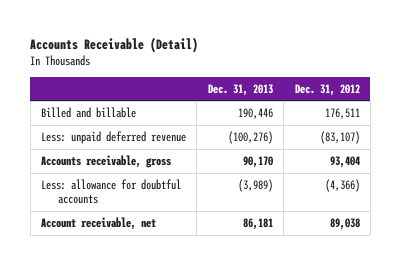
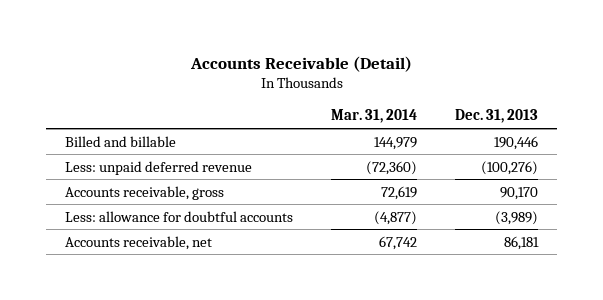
- | Dec. 31, 2013 | Dec. 31, 2012
+ | Mar. 31, 2014 | Dec. 31, 2013
- Account receivable, net | 86,181 | 89,038
+ Accounts receivable, net | 67,742 | 86,181

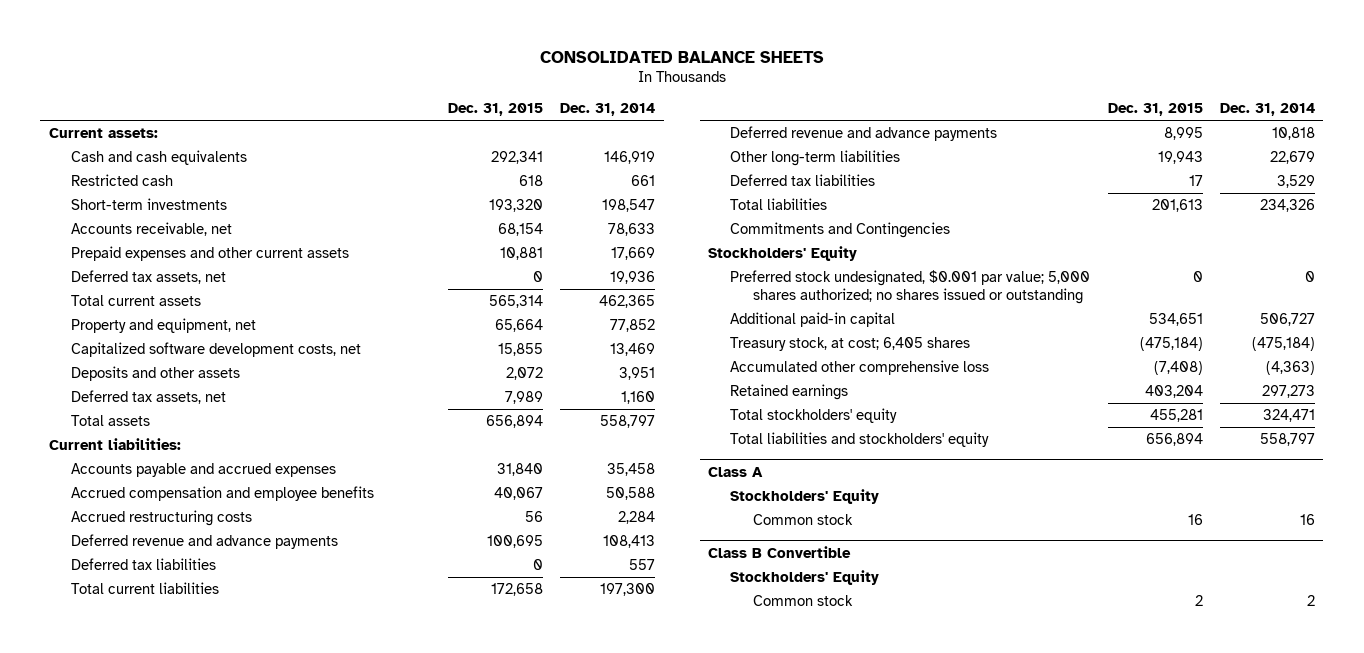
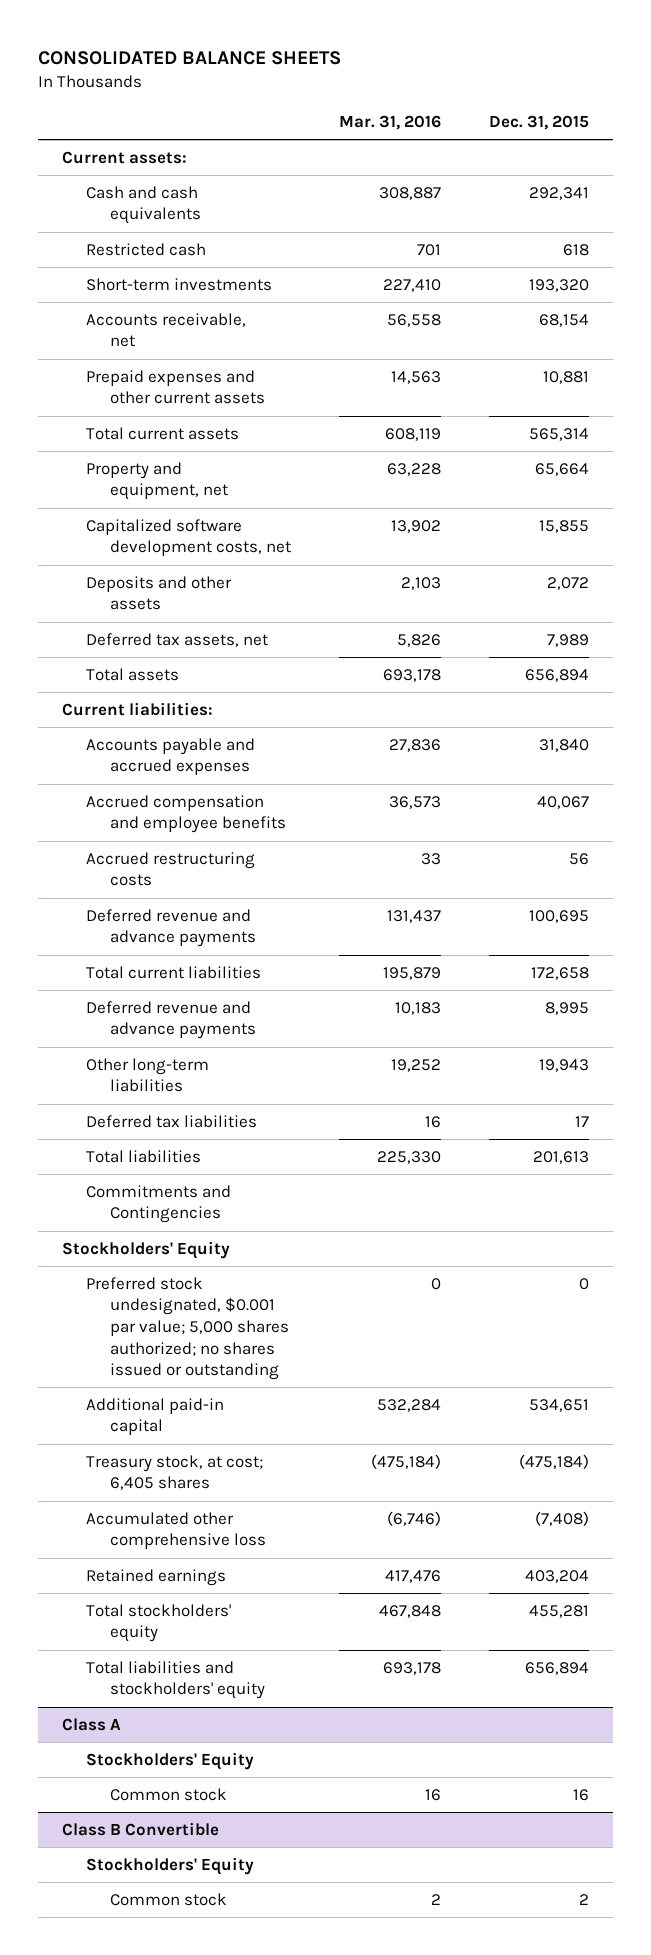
- | Dec. 31, 2015 | Dec. 31, 2014
+ | Mar. 31, 2016 | Dec. 31, 2015
- Deferred tax assets, net | 0 | 19,936
- Deferred tax liabilities | 0 | 557

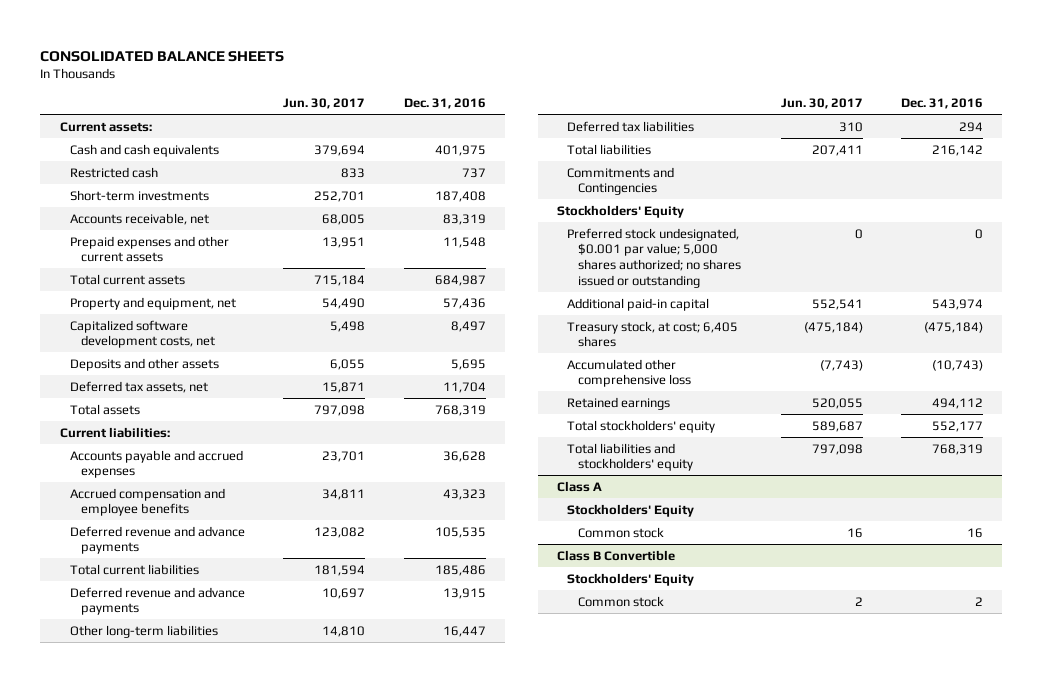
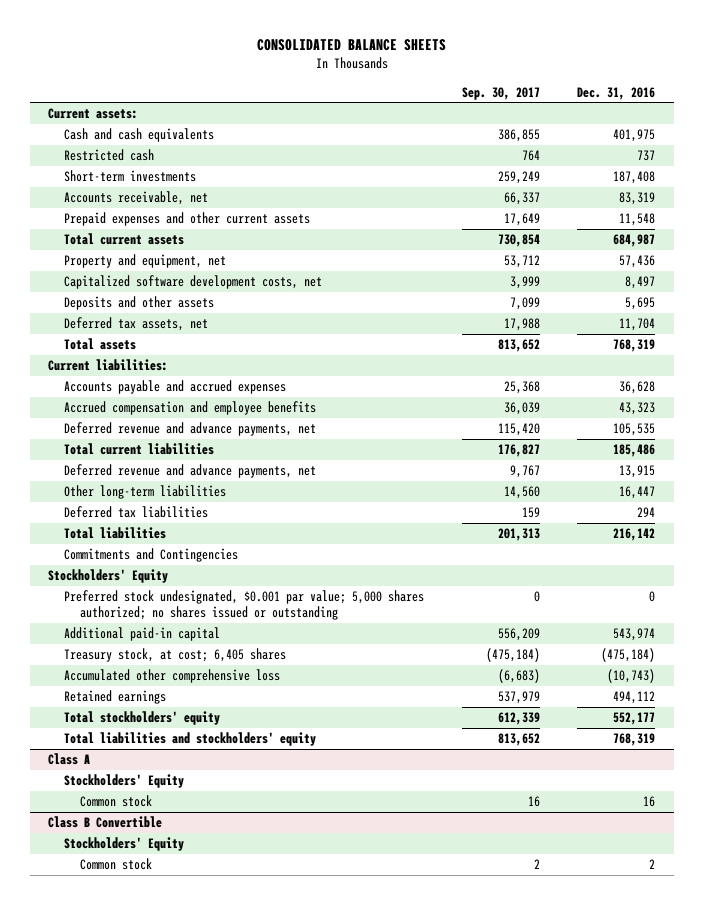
- | Jun. 30, 2017 | Dec. 31, 2016
+ | Sep. 30, 2017 | Dec. 31, 2016
- Deferred revenue and advance payments | 123,082 | 105,535
+ Deferred revenue and advance payments, net | 115,420 | 105,535
- Deferred revenue and advance payments | 10,697 | 13,915
+ Deferred revenue and advance payments, net | 9,767 | 13,915

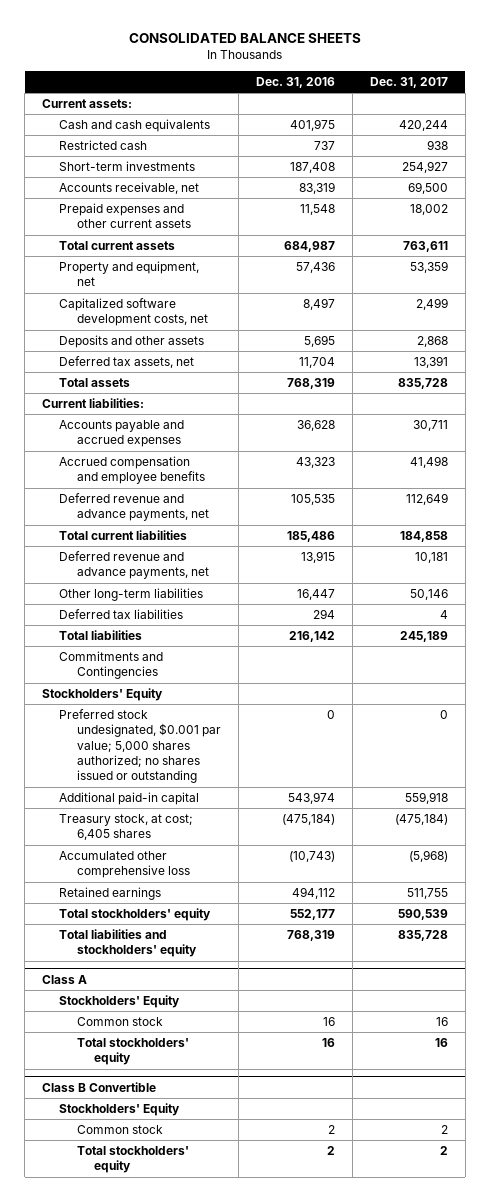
- | Sep. 30, 2017 | Dec. 31, 2016
+ | Dec. 31, 2016 | Dec. 31, 2017
@ Class A
+ Total stockholders' equity | 16 | 16
@ Class B Convertible
+ Total stockholders' equity | 2 | 2

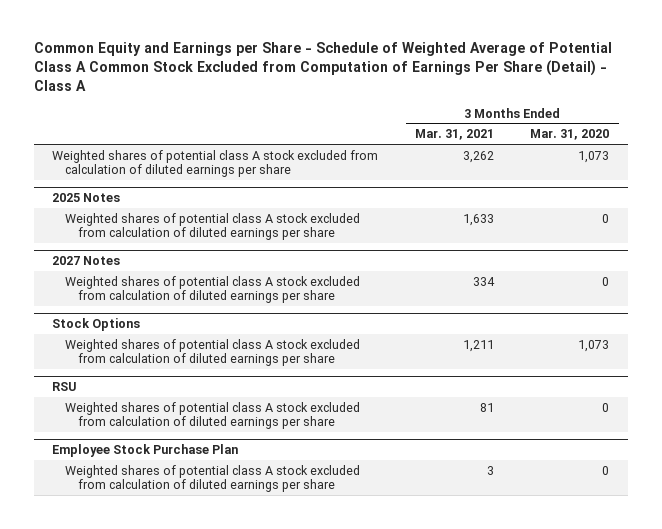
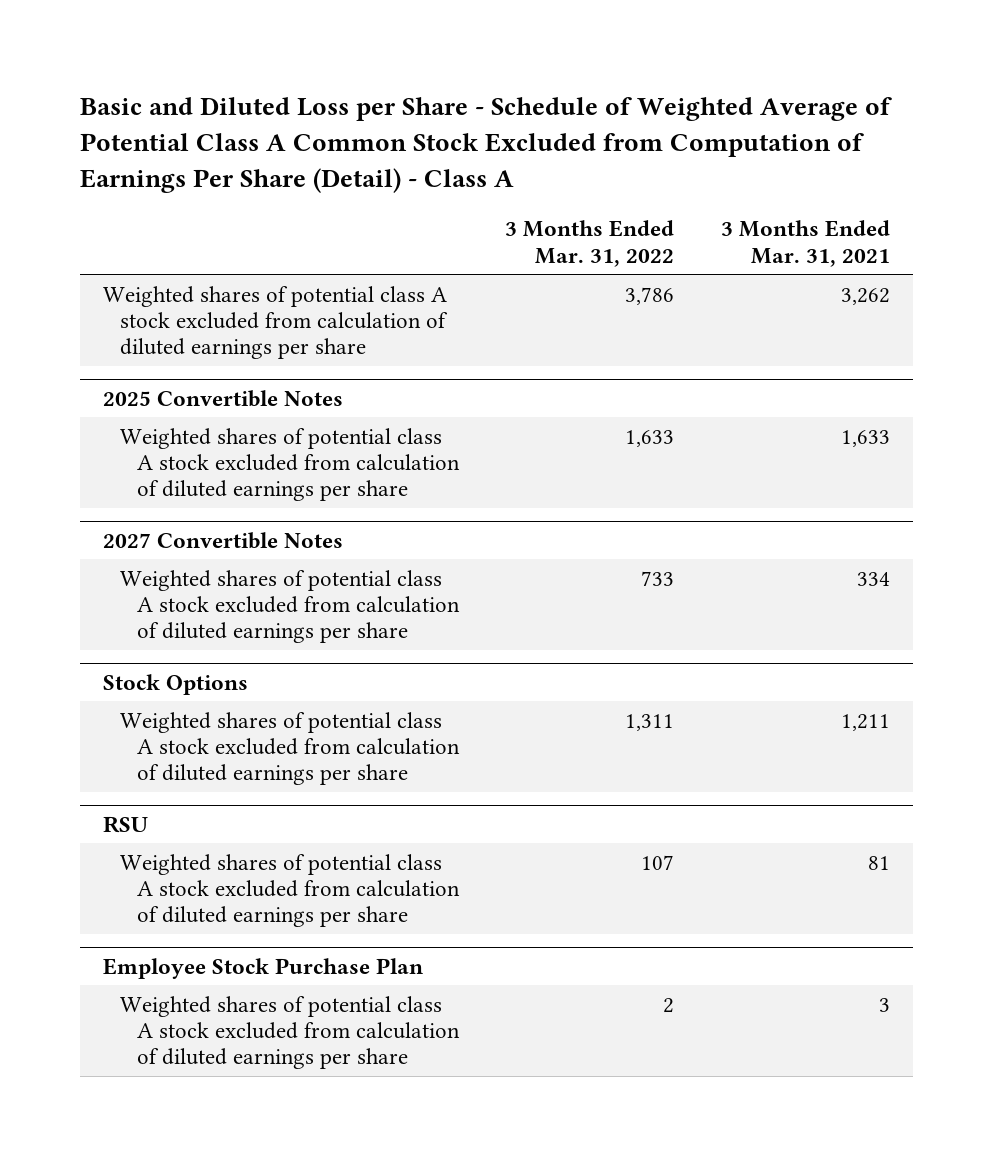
- Common Equity and Earnings per Share - Schedule of Weighted Average of Potential Class A Common Stock Excluded from Computation of Earnings Per Share (Detail) - Class A
+ Basic and Diluted Loss per Share - Schedule of Weighted Average of Potential Class A Common Stock Excluded from Computation of Earnings Per Share (Detail) - Class A
- | 3 Months Ended Mar. 31, 2021 | 3 Months Ended Mar. 31, 2020
+ | 3 Months Ended Mar. 31, 2022 | 3 Months Ended Mar. 31, 2021
- 2025 Notes
+ 2025 Convertible Notes
- 2027 Notes
+ 2027 Convertible Notes

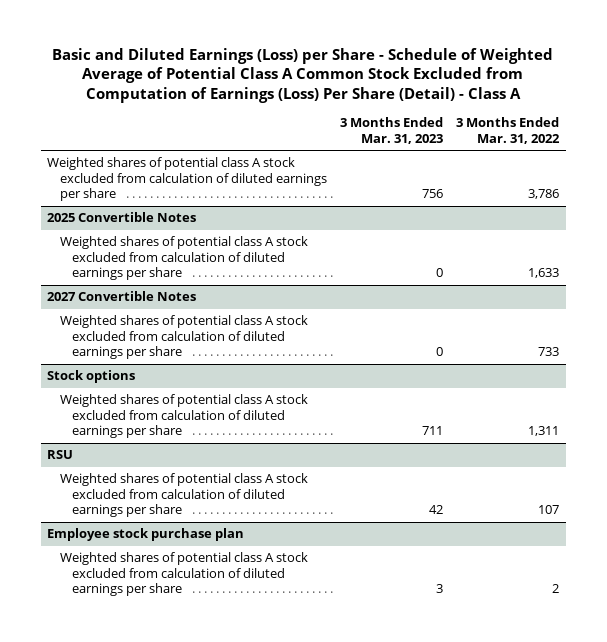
- Basic and Diluted Loss per Share - Schedule of Weighted Average of Potential Class A Common Stock Excluded from Computation of Earnings Per Share (Detail) - Class A
+ Basic and Diluted Earnings (Loss) per Share - Schedule of Weighted Average of Potential Class A Common Stock Excluded from Computation of Earnings (Loss) Per Share (Detail) - Class A
- | 3 Months Ended Mar. 31, 2022 | 3 Months Ended Mar. 31, 2021
+ | 3 Months Ended Mar. 31, 2023 | 3 Months Ended Mar. 31, 2022
- Stock Options
+ Stock options
- Employee Stock Purchase Plan
+ Employee stock purchase plan

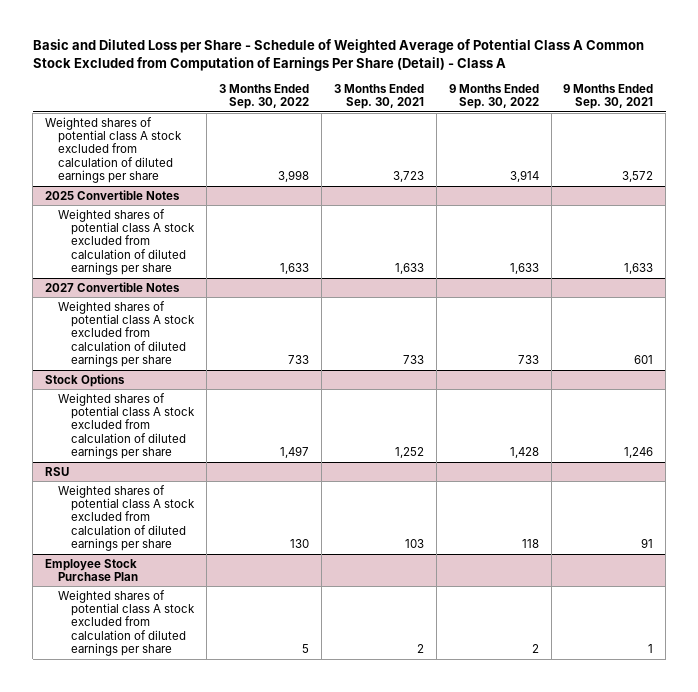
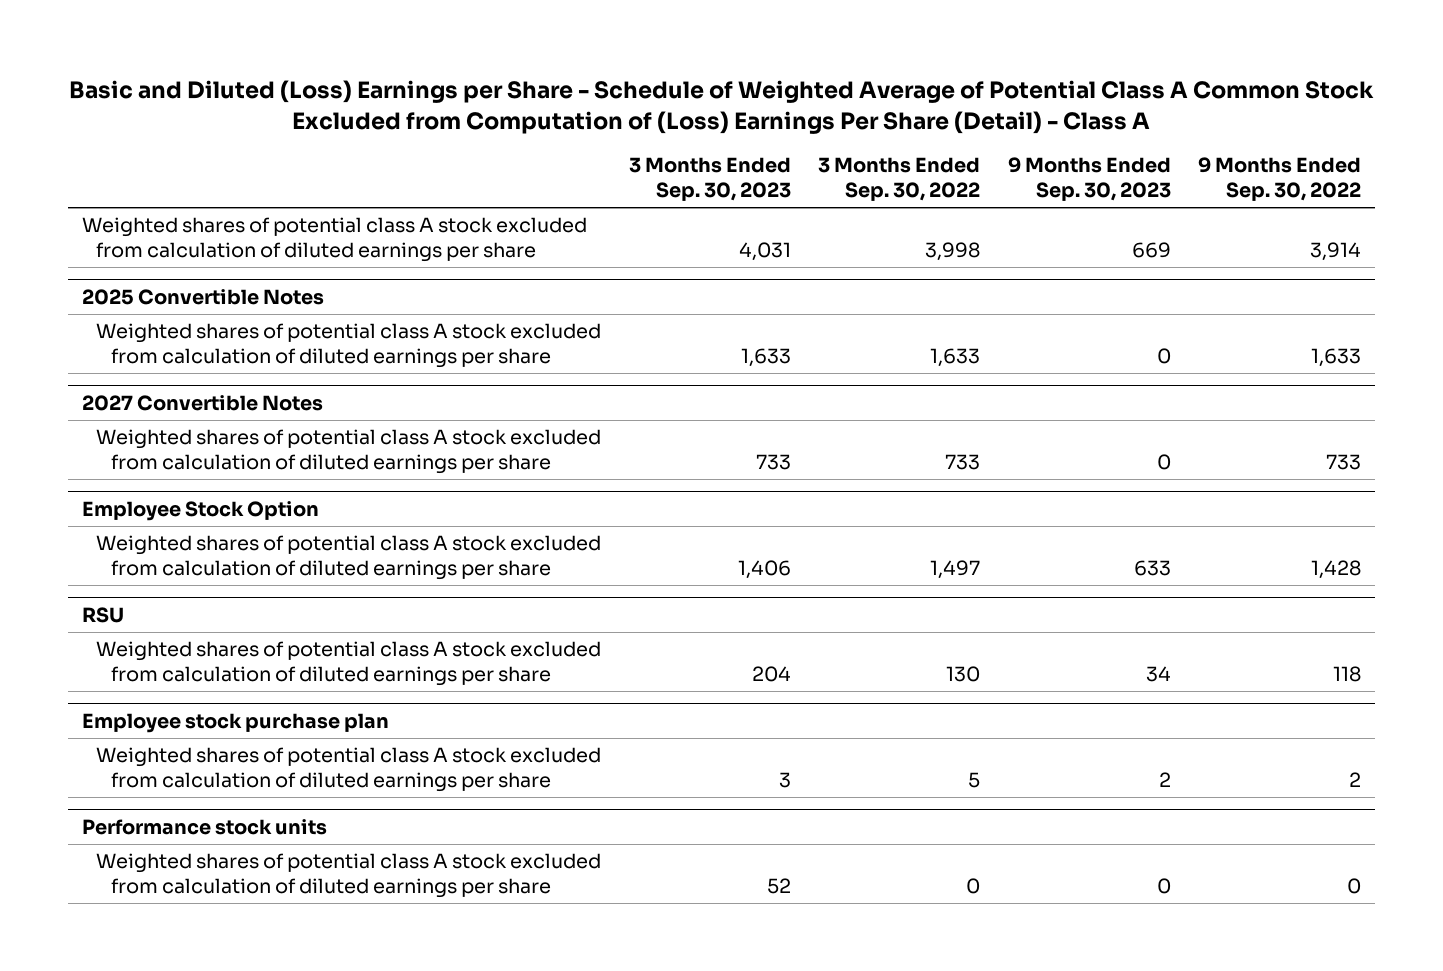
- Basic and Diluted Loss per Share - Schedule of Weighted Average of Potential Class A Common Stock Excluded from Computation of Earnings Per Share (Detail) - Class A
+ Basic and Diluted (Loss) Earnings per Share - Schedule of Weighted Average of Potential Class A Common Stock Excluded from Computation of (Loss) Earnings Per Share (Detail) - Class A
- | 3 Months Ended Sep. 30, 2022 | 3 Months Ended Sep. 30, 2021 | 9 Months Ended Sep. 30, 2022 | 9 Months Ended Sep. 30, 2021
+ | 3 Months Ended Sep. 30, 2023 | 3 Months Ended Sep. 30, 2022 | 9 Months Ended Sep. 30, 2023 | 9 Months Ended Sep. 30, 2022
- Stock Options
+ Employee Stock Option
- Employee Stock Purchase Plan
+ Employee stock purchase plan
+ Performance stock units
+ Weighted shares of potential class A stock excluded from calculation of diluted earnings per share | 52 | 0 | 0 | 0

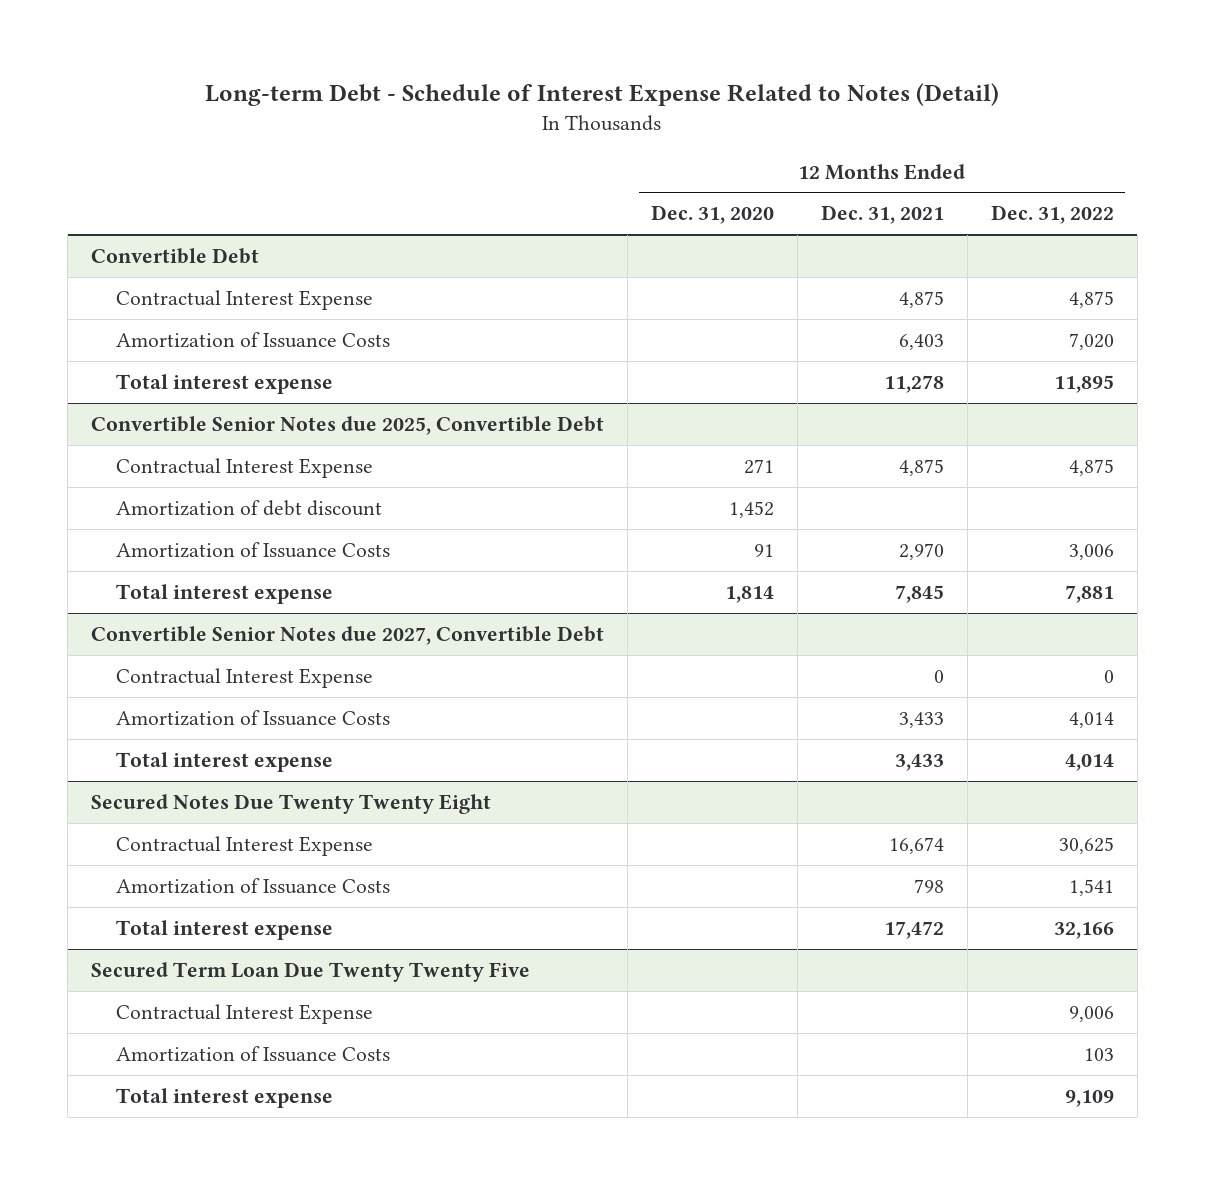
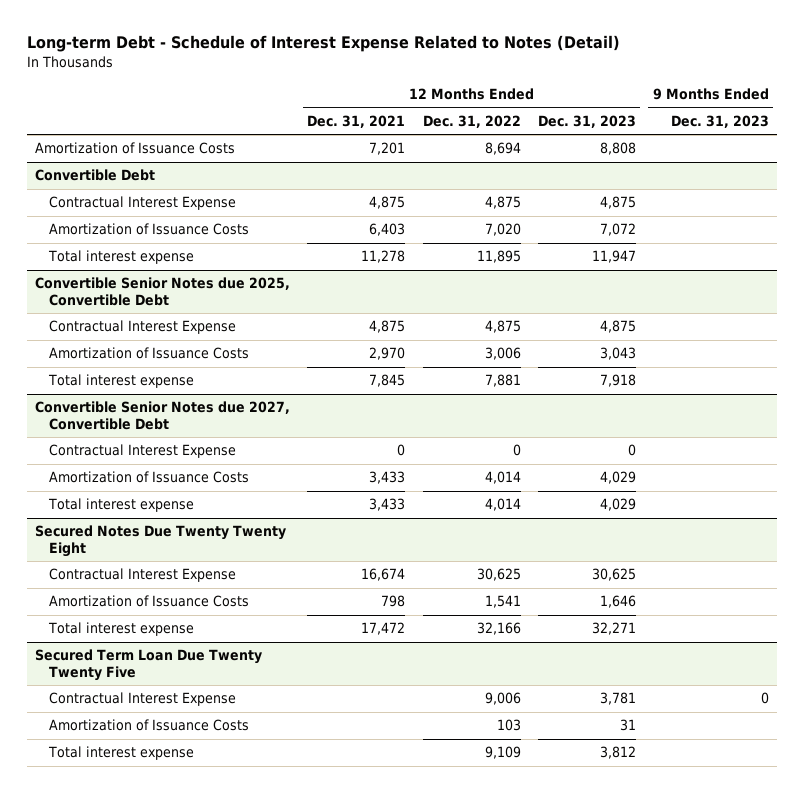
- | 12 Months Ended Dec. 31, 2020 | 12 Months Ended Dec. 31, 2021 | 12 Months Ended Dec. 31, 2022
+ | 12 Months Ended Dec. 31, 2021 | 12 Months Ended Dec. 31, 2022 | 12 Months Ended Dec. 31, 2023 | 9 Months Ended Dec. 31, 2023
+ Amortization of Issuance Costs | 7,201 | 8,694 | 8,808 |
@ Convertible Senior Notes due 2025, Convertible Debt
- Amortization of debt discount | 1,452 | |

